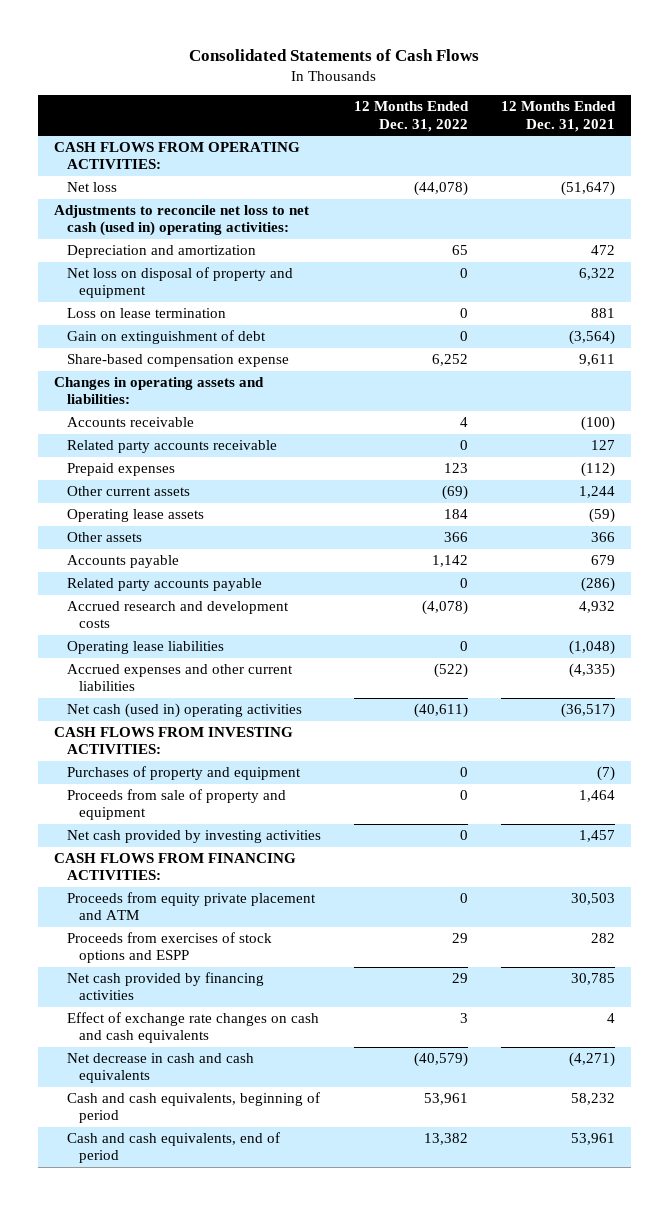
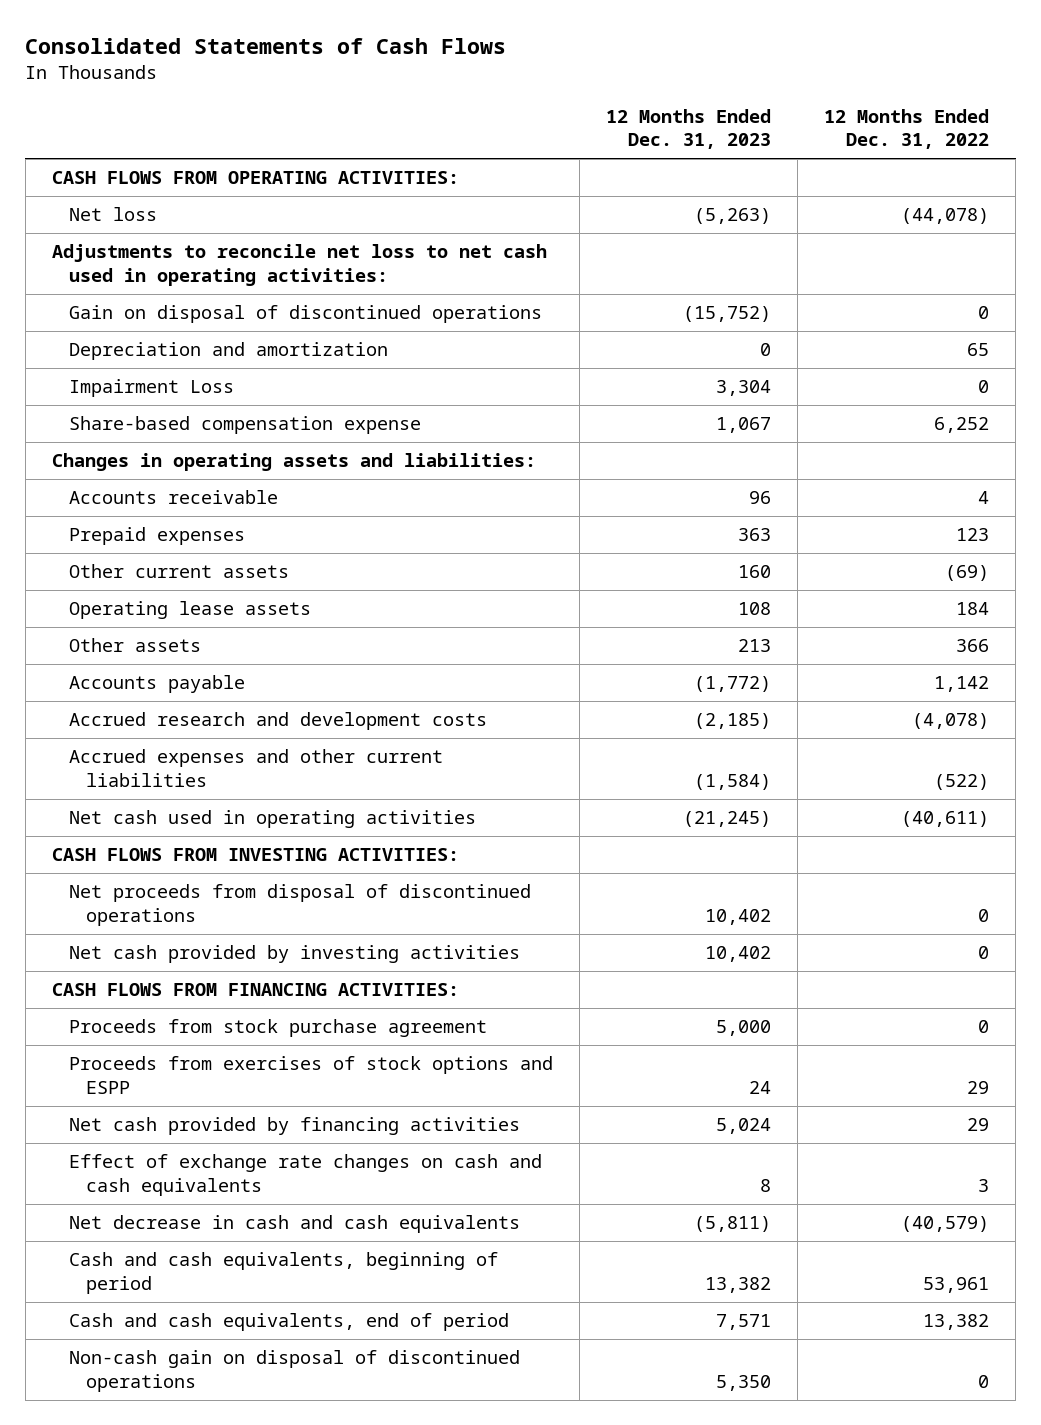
- | 12 Months Ended Dec. 31, 2022 | 12 Months Ended Dec. 31, 2021
+ | 12 Months Ended Dec. 31, 2023 | 12 Months Ended Dec. 31, 2022
- Adjustments to reconcile net loss to net cash (used in) operating activities:
+ Adjustments to reconcile net loss to net cash used in operating activities:
+ Gain on disposal of discontinued operations | (15,752) | 0
- Net loss on disposal of property and equipment | 0 | 6,322
- Loss on lease termination | 0 | 881
- Gain on extinguishment of debt | 0 | (3,564)
+ Impairment Loss | 3,304 | 0
- Related party accounts receivable | 0 | 127
- Related party accounts payable | 0 | (286)
- Operating lease liabilities | 0 | (1,048)
- Net cash (used in) operating activities | (40,611) | (36,517)
+ Net cash used in operating activities | (21,245) | (40,611)
- Purchases of property and equipment | 0 | (7)
- Proceeds from sale of property and equipment | 0 | 1,464
+ Net proceeds from disposal of discontinued operations | 10,402 | 0
- Proceeds from equity private placement and ATM | 0 | 30,503
+ Proceeds from stock purchase agreement | 5,000 | 0
+ Non-cash gain on disposal of discontinued operations | 5,350 | 0

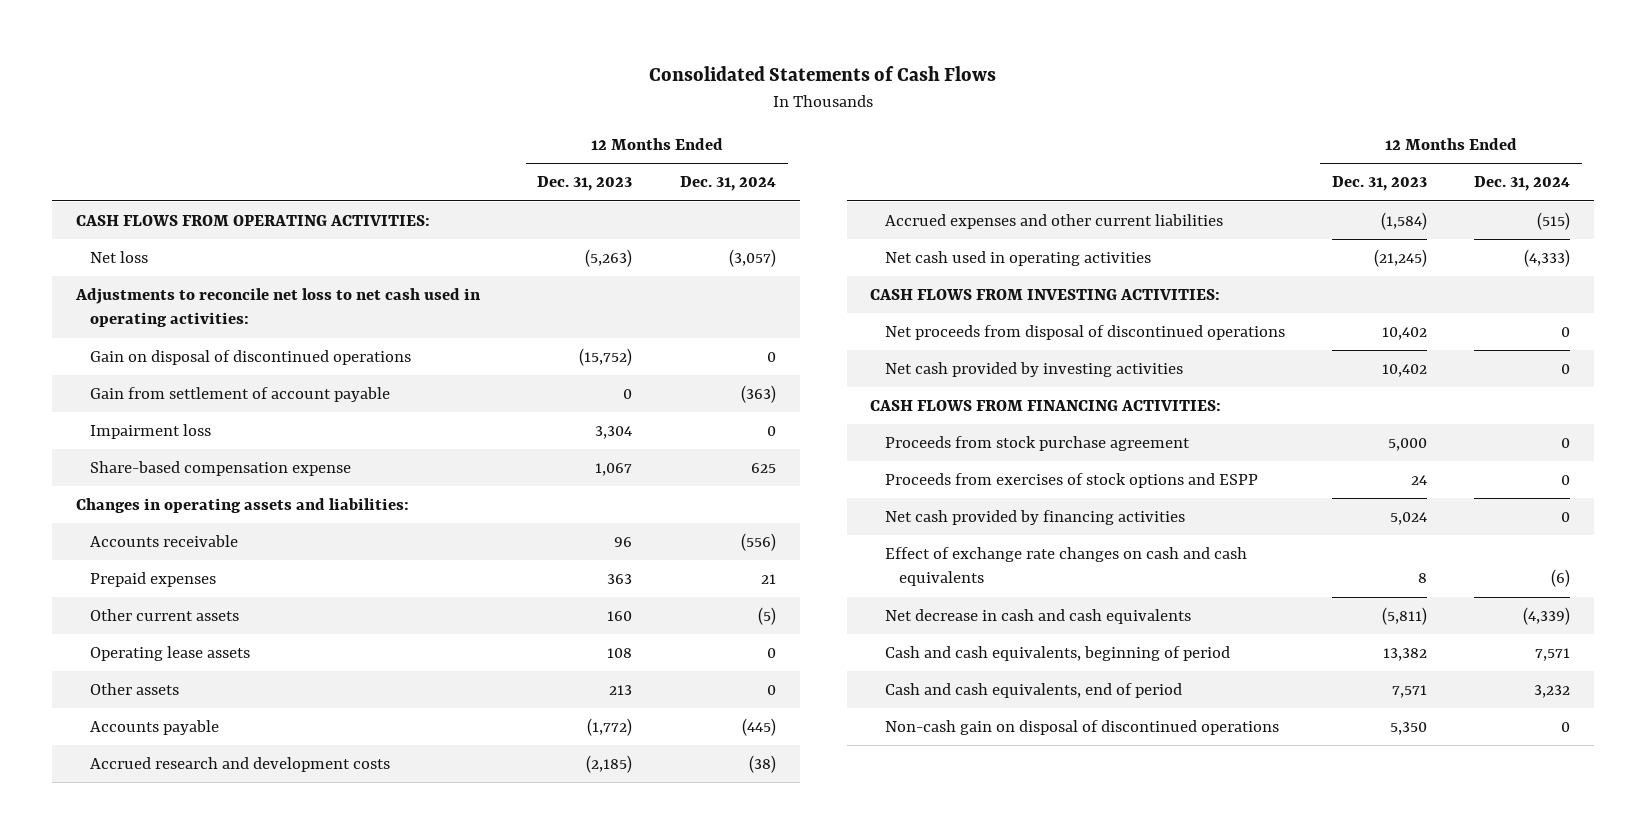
- | 12 Months Ended Dec. 31, 2023 | 12 Months Ended Dec. 31, 2022
+ | 12 Months Ended Dec. 31, 2023 | 12 Months Ended Dec. 31, 2024
- Depreciation and amortization | 0 | 65
- Impairment Loss | 3,304 | 0
+ Gain from settlement of account payable | 0 | (363)
+ Impairment loss | 3,304 | 0

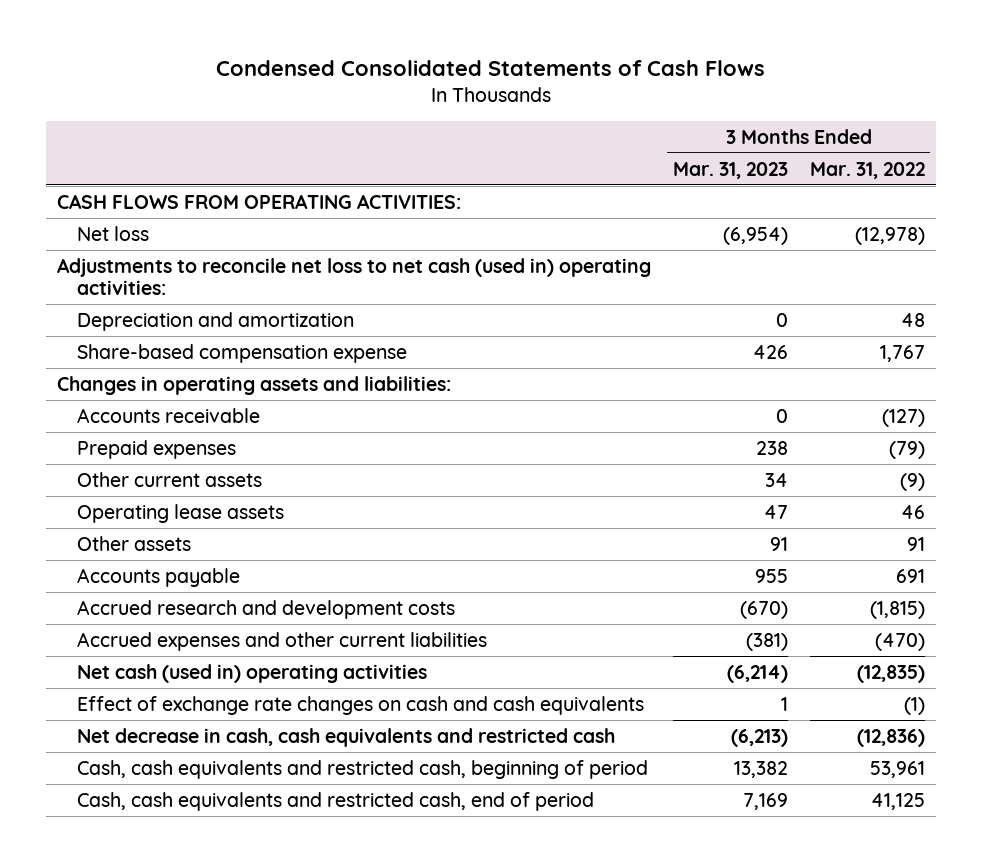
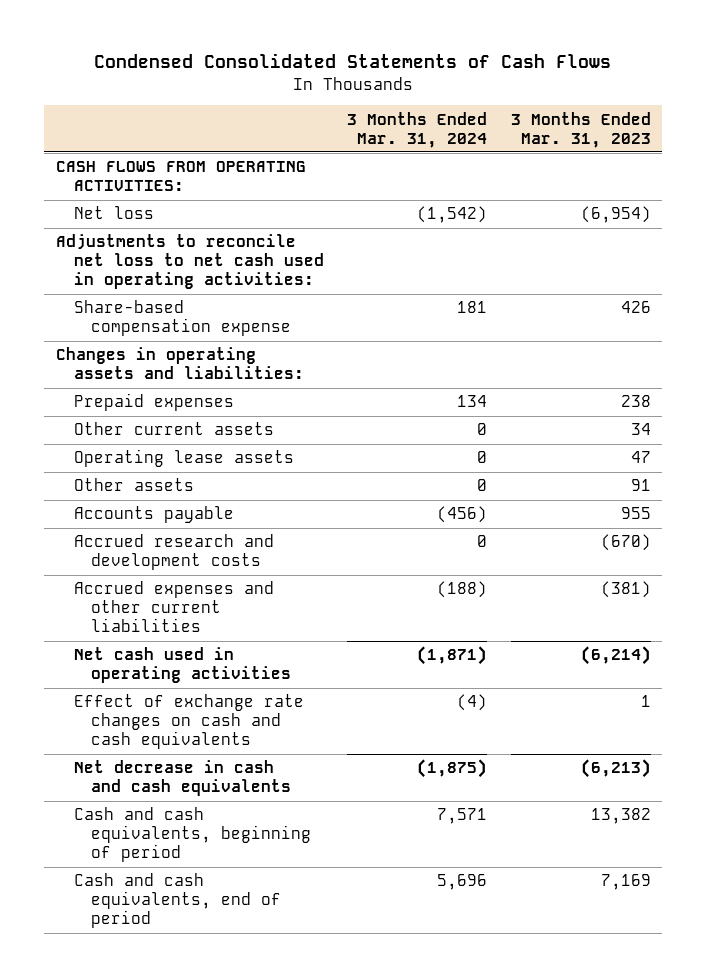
- | 3 Months Ended Mar. 31, 2023 | 3 Months Ended Mar. 31, 2022
+ | 3 Months Ended Mar. 31, 2024 | 3 Months Ended Mar. 31, 2023
- Adjustments to reconcile net loss to net cash (used in) operating activities:
- Depreciation and amortization | 0 | 48
+ Adjustments to reconcile net loss to net cash used in operating activities:
- Accounts receivable | 0 | (127)
- Net cash (used in) operating activities | (6,214) | (12,835)
+ Net cash used in operating activities | (1,871) | (6,214)
- Net decrease in cash, cash equivalents and restricted cash | (6,213) | (12,836)
- Cash, cash equivalents and restricted cash, beginning of period | 13,382 | 53,961
- Cash, cash equivalents and restricted cash, end of period | 7,169 | 41,125
+ Net decrease in cash and cash equivalents | (1,875) | (6,213)
+ Cash and cash equivalents, beginning of period | 7,571 | 13,382
+ Cash and cash equivalents, end of period | 5,696 | 7,169

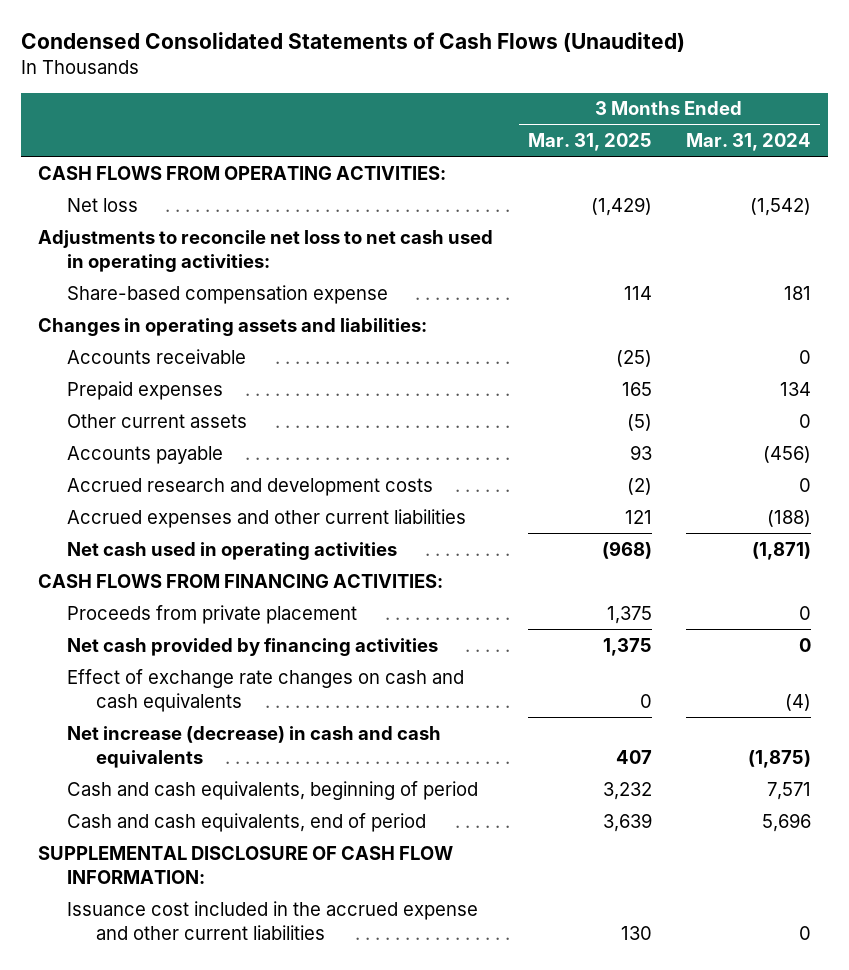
- Condensed Consolidated Statements of Cash Flows
+ Condensed Consolidated Statements of Cash Flows (Unaudited)
- | 3 Months Ended Mar. 31, 2024 | 3 Months Ended Mar. 31, 2023
+ | 3 Months Ended Mar. 31, 2025 | 3 Months Ended Mar. 31, 2024
+ Accounts receivable | (25) | 0
- Operating lease assets | 0 | 47
- Other assets | 0 | 91
+ CASH FLOWS FROM FINANCING ACTIVITIES:
+ Proceeds from private placement | 1,375 | 0
+ Net cash provided by financing activities | 1,375 | 0
- Net decrease in cash and cash equivalents | (1,875) | (6,213)
+ Net increase (decrease) in cash and cash equivalents | 407 | (1,875)
+ SUPPLEMENTAL DISCLOSURE OF CASH FLOW INFORMATION:
+ Issuance cost included in the accrued expense and other current liabilities | 130 | 0

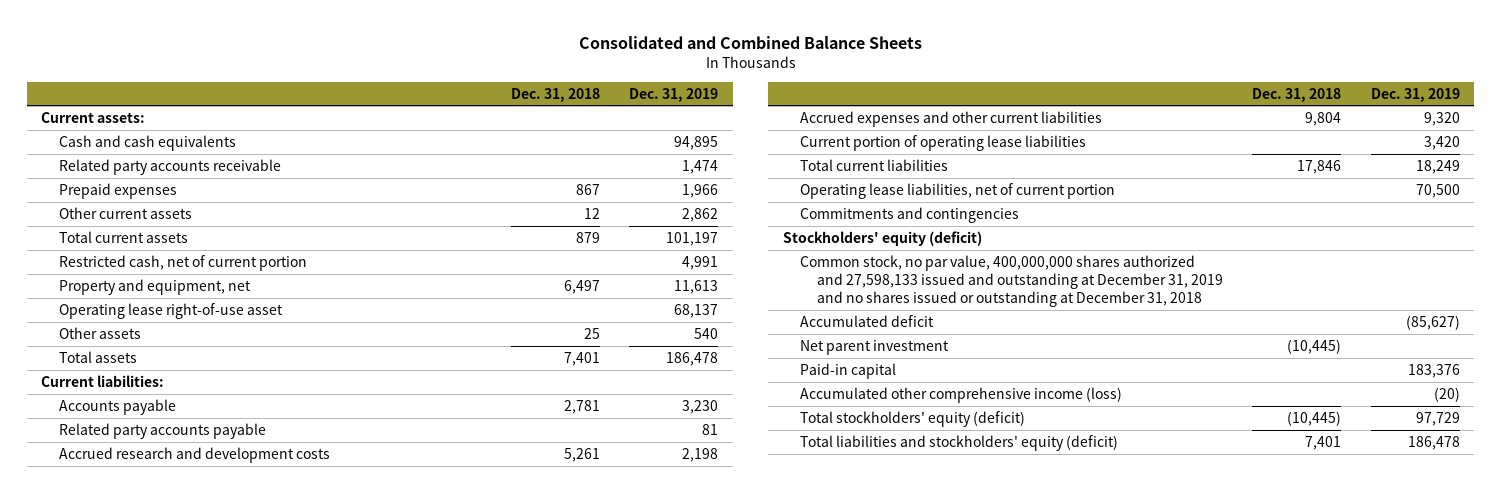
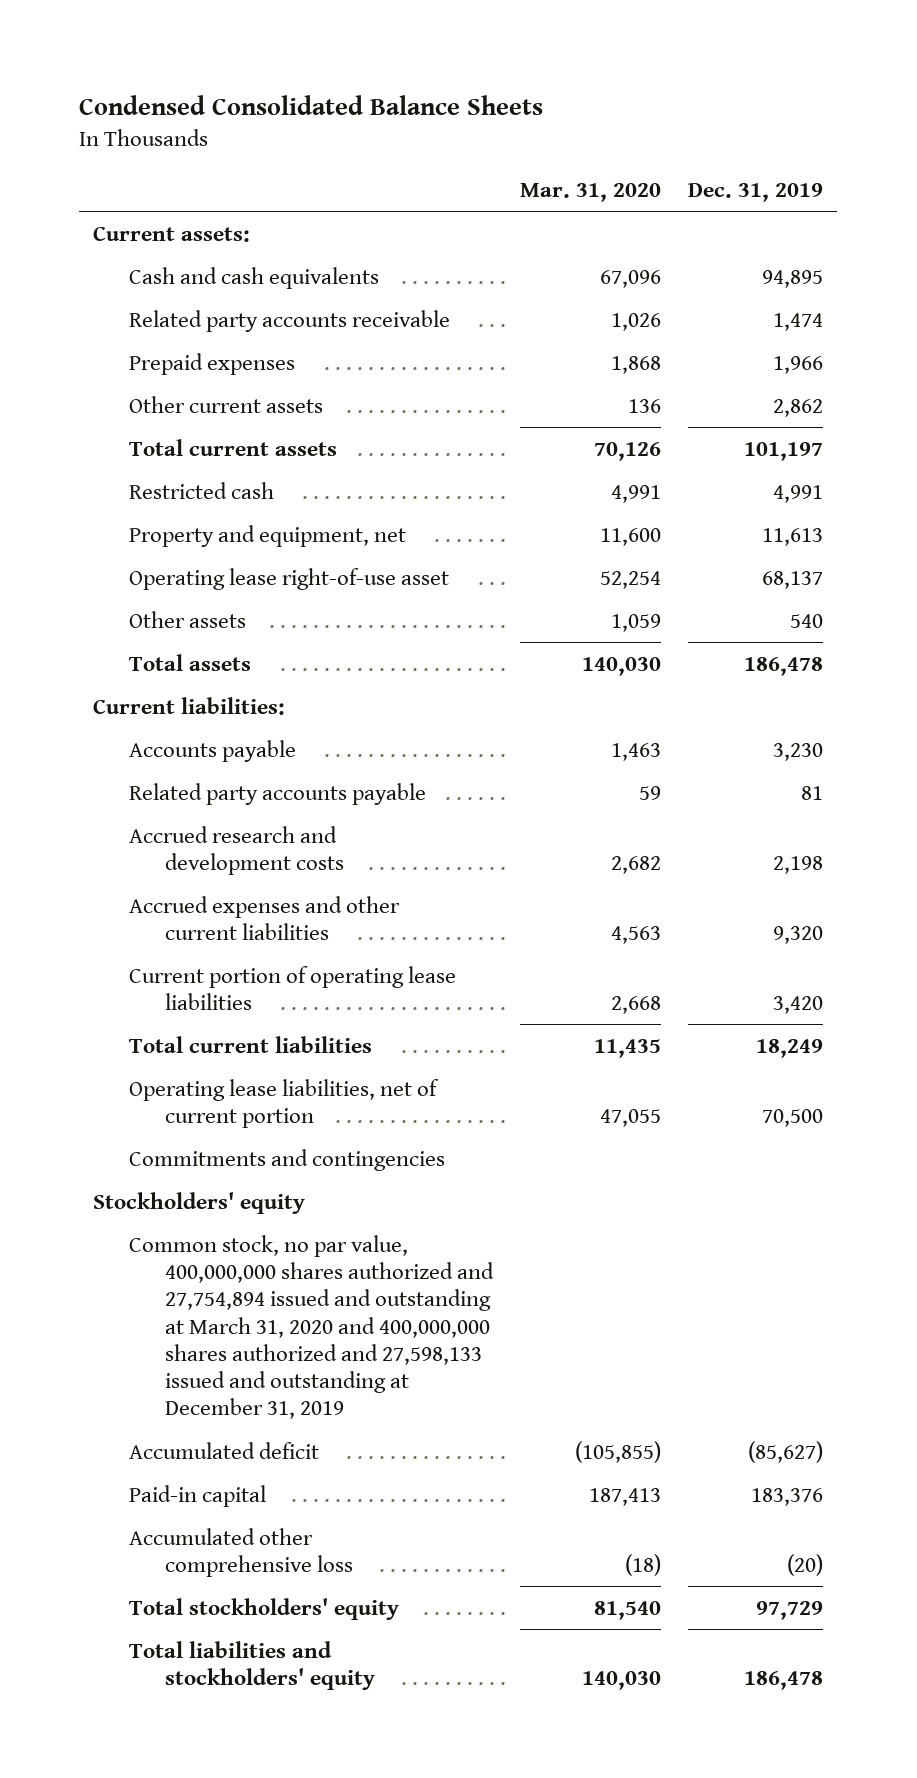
- Consolidated and Combined Balance Sheets
+ Condensed Consolidated Balance Sheets
- | Dec. 31, 2018 | Dec. 31, 2019
+ | Mar. 31, 2020 | Dec. 31, 2019
- Restricted cash, net of current portion | | 4,991
+ Restricted cash | 4,991 | 4,991
- Stockholders' equity (deficit)
- Common stock, no par value, 400,000,000 shares authorized and 27,598,133 issued and outstanding at December 31, 2019 and no shares issued or outstanding at December 31, 2018
+ Stockholders' equity
+ Common stock, no par value, 400,000,000 shares authorized and 27,754,894 issued and outstanding at March 31, 2020 and 400,000,000 shares authorized and 27,598,133 issued and outstanding at December 31, 2019
- Net parent investment | (10,445) |
- Accumulated other comprehensive income (loss) | | (20)
- Total stockholders' equity (deficit) | (10,445) | 97,729
- Total liabilities and stockholders' equity (deficit) | 7,401 | 186,478
+ Accumulated other comprehensive loss | (18) | (20)
+ Total stockholders' equity | 81,540 | 97,729
+ Total liabilities and stockholders' equity | 140,030 | 186,478

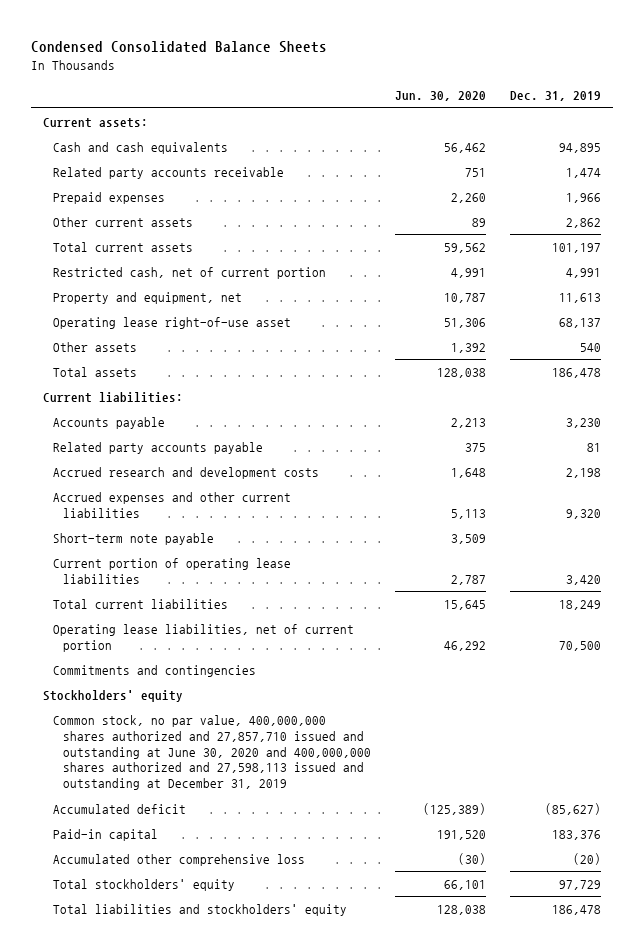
- | Mar. 31, 2020 | Dec. 31, 2019
+ | Jun. 30, 2020 | Dec. 31, 2019
- Restricted cash | 4,991 | 4,991
+ Restricted cash, net of current portion | 4,991 | 4,991
+ Short-term note payable | 3,509 |
- Common stock, no par value, 400,000,000 shares authorized and 27,754,894 issued and outstanding at March 31, 2020 and 400,000,000 shares authorized and 27,598,133 issued and outstanding at December 31, 2019
+ Common stock, no par value, 400,000,000 shares authorized and 27,857,710 issued and outstanding at June 30, 2020 and 400,000,000 shares authorized and 27,598,113 issued and outstanding at December 31, 2019

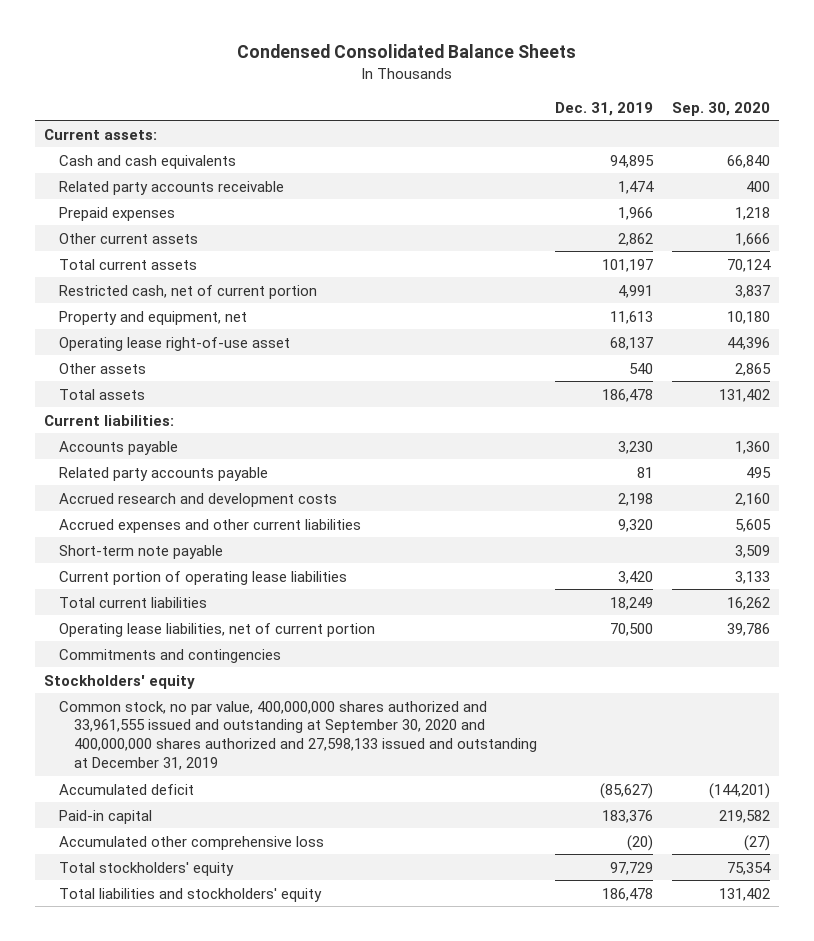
- | Jun. 30, 2020 | Dec. 31, 2019
+ | Dec. 31, 2019 | Sep. 30, 2020
- Common stock, no par value, 400,000,000 shares authorized and 27,857,710 issued and outstanding at June 30, 2020 and 400,000,000 shares authorized and 27,598,113 issued and outstanding at December 31, 2019
+ Common stock, no par value, 400,000,000 shares authorized and 33,961,555 issued and outstanding at September 30, 2020 and 400,000,000 shares authorized and 27,598,133 issued and outstanding at December 31, 2019

